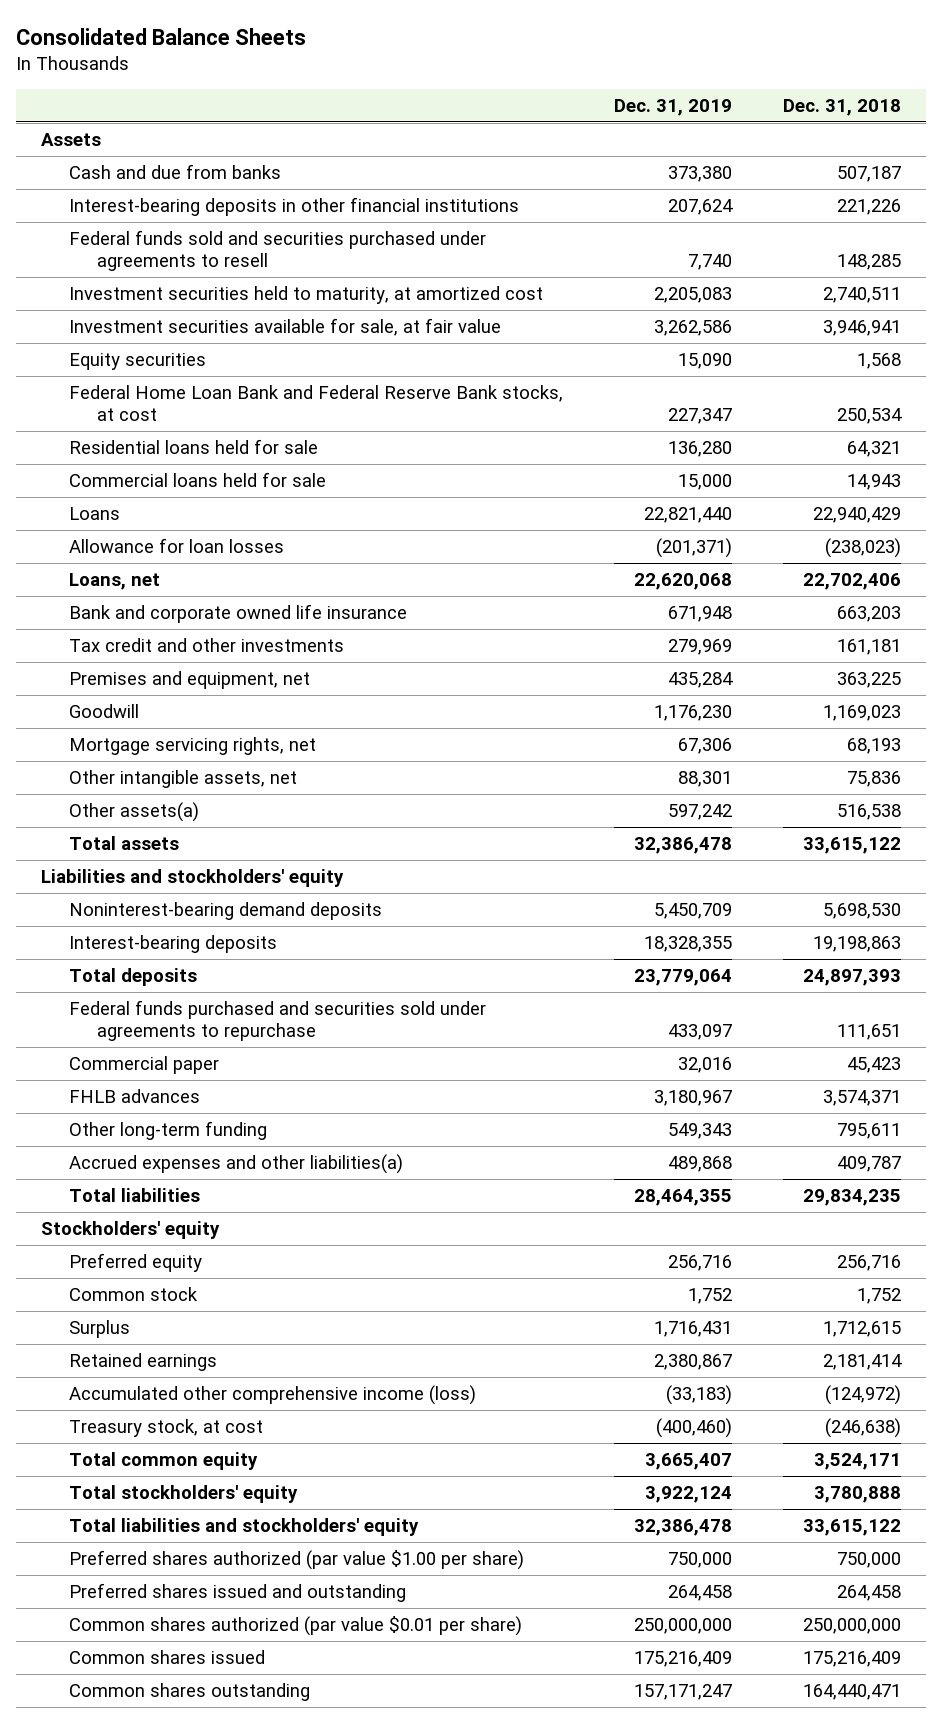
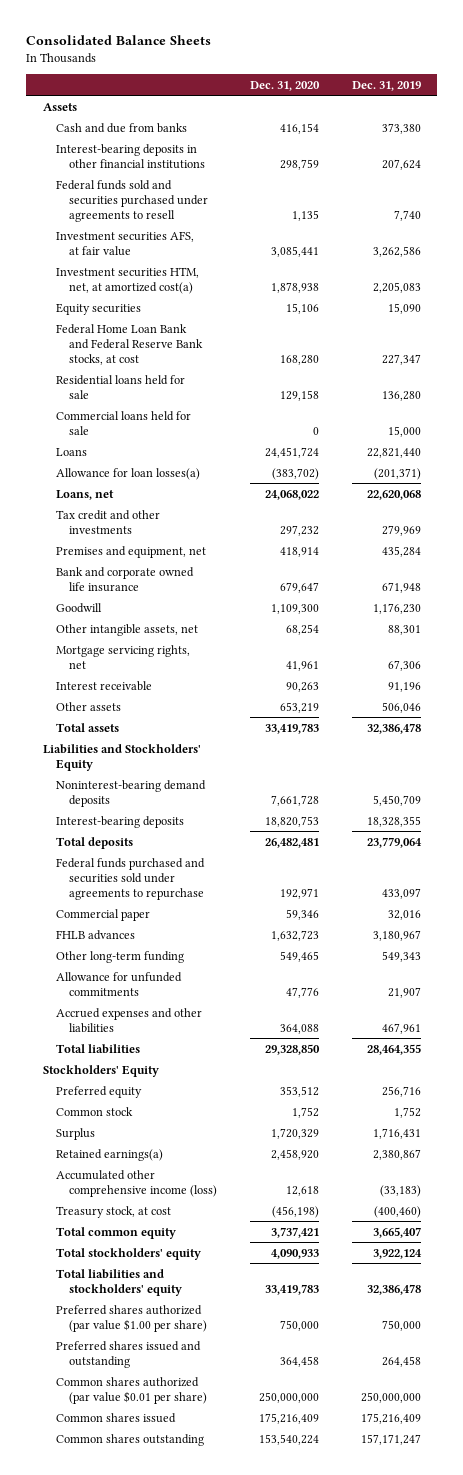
- | Dec. 31, 2019 | Dec. 31, 2018
+ | Dec. 31, 2020 | Dec. 31, 2019
- Investment securities held to maturity, at amortized cost | 2,205,083 | 2,740,511
- Investment securities available for sale, at fair value | 3,262,586 | 3,946,941
+ Investment securities AFS, at fair value | 3,085,441 | 3,262,586
+ Investment securities HTM, net, at amortized cost(a) | 1,878,938 | 2,205,083
- Allowance for loan losses | (201,371) | (238,023)
+ Allowance for loan losses(a) | (383,702) | (201,371)
moved down: Bank and corporate owned life insurance | 679,647 | 671,948
- Other assets(a) | 597,242 | 516,538
moved down: Mortgage servicing rights, net | 41,961 | 67,306
+ Interest receivable | 90,263 | 91,196
+ Other assets | 653,219 | 506,046
- Liabilities and stockholders' equity
+ Liabilities and Stockholders' Equity
- Accrued expenses and other liabilities(a) | 489,868 | 409,787
+ Allowance for unfunded commitments | 47,776 | 21,907
+ Accrued expenses and other liabilities | 364,088 | 467,961
- Stockholders' equity
+ Stockholders' Equity
- Retained earnings | 2,380,867 | 2,181,414
+ Retained earnings(a) | 2,458,920 | 2,380,867

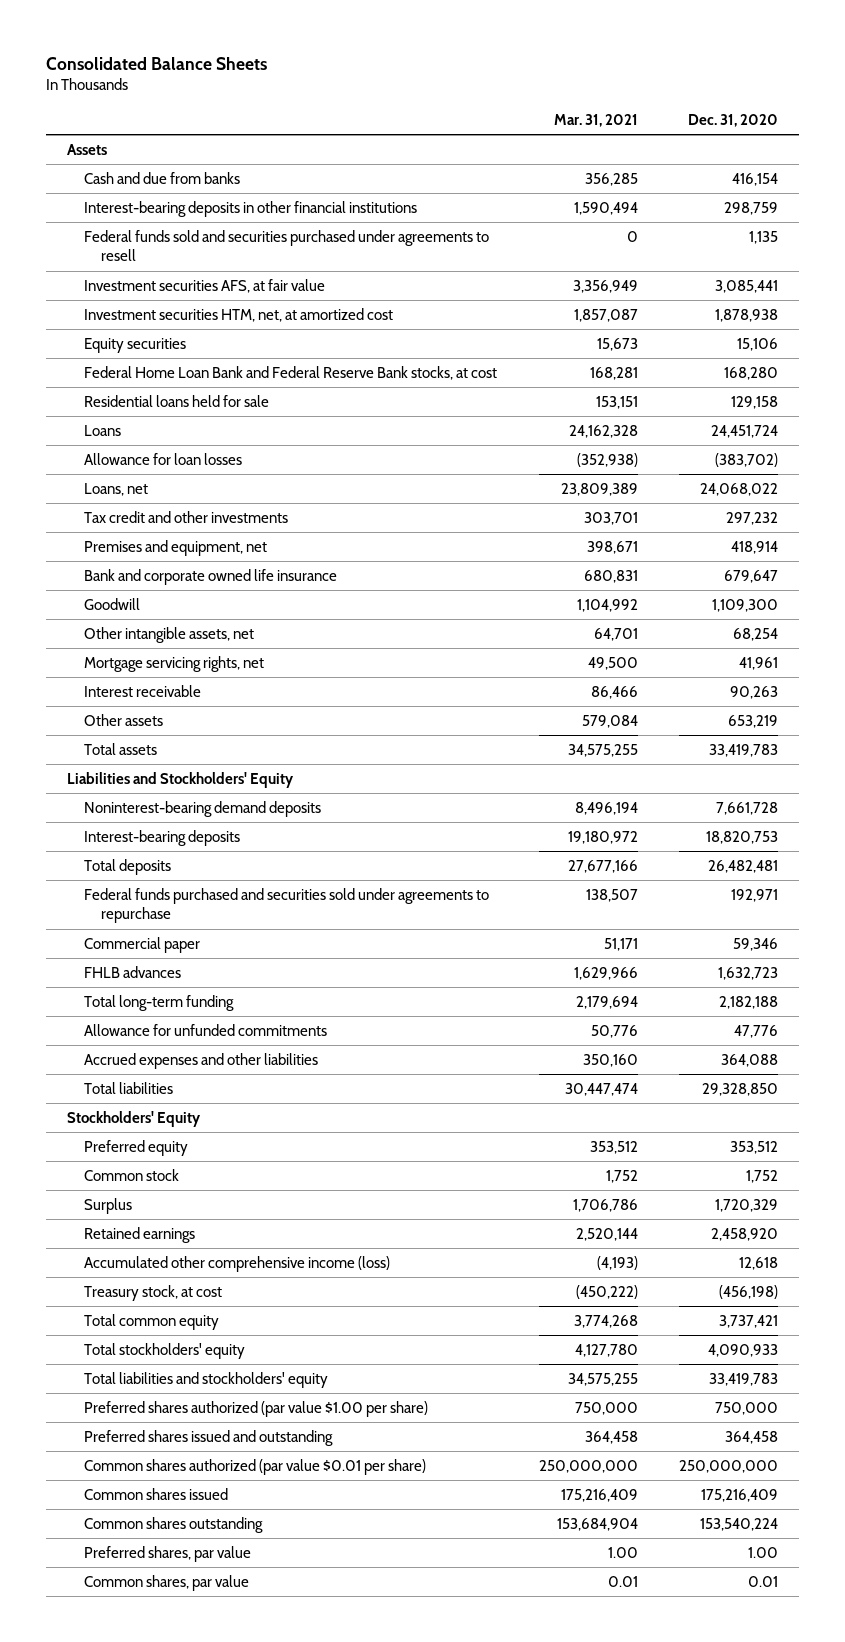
- | Dec. 31, 2020 | Dec. 31, 2019
+ | Mar. 31, 2021 | Dec. 31, 2020
- Investment securities HTM, net, at amortized cost(a) | 1,878,938 | 2,205,083
+ Investment securities HTM, net, at amortized cost | 1,857,087 | 1,878,938
- Commercial loans held for sale | 0 | 15,000
- Allowance for loan losses(a) | (383,702) | (201,371)
+ Allowance for loan losses | (352,938) | (383,702)
- Other long-term funding | 549,465 | 549,343
+ Total long-term funding | 2,179,694 | 2,182,188
- Retained earnings(a) | 2,458,920 | 2,380,867
+ Retained earnings | 2,520,144 | 2,458,920
+ Preferred shares, par value | 1.00 | 1.00
+ Common shares, par value | 0.01 | 0.01

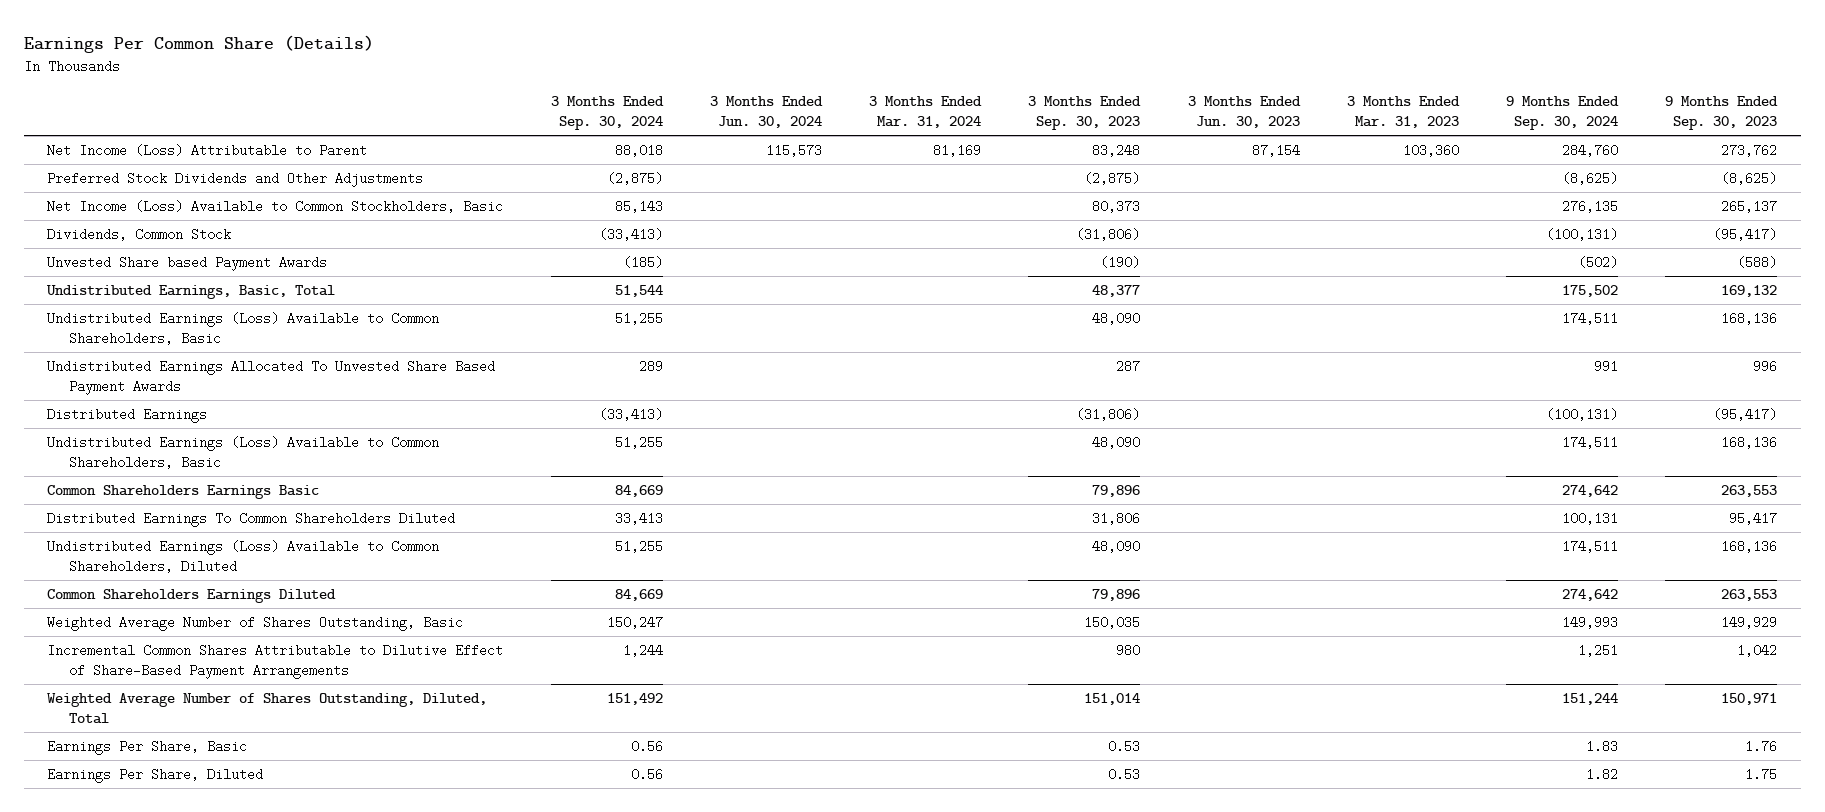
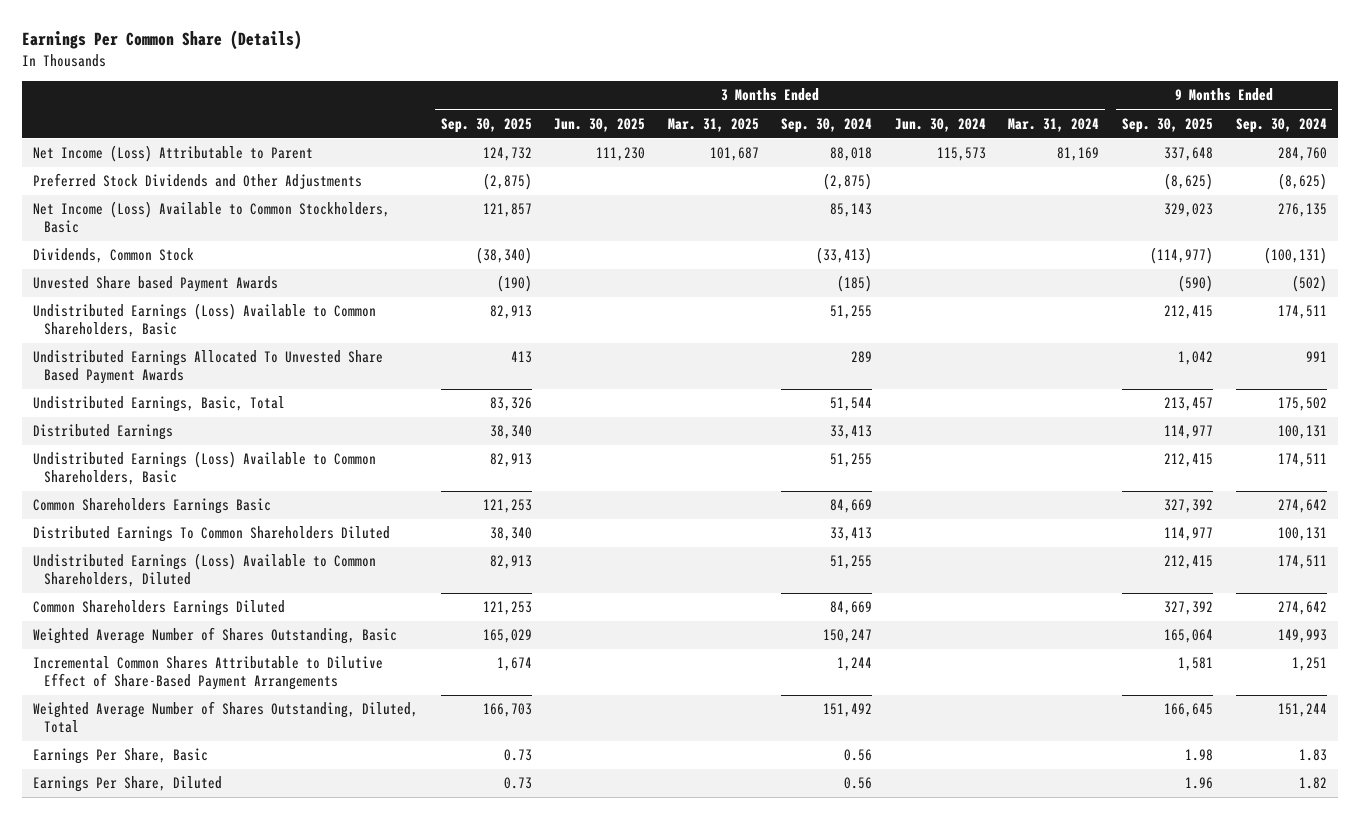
- | 3 Months Ended Sep. 30, 2024 | 3 Months Ended Jun. 30, 2024 | 3 Months Ended Mar. 31, 2024 | 3 Months Ended Sep. 30, 2023 | 3 Months Ended Jun. 30, 2023 | 3 Months Ended Mar. 31, 2023 | 9 Months Ended Sep. 30, 2024 | 9 Months Ended Sep. 30, 2023
+ | 3 Months Ended Sep. 30, 2025 | 3 Months Ended Jun. 30, 2025 | 3 Months Ended Mar. 31, 2025 | 3 Months Ended Sep. 30, 2024 | 3 Months Ended Jun. 30, 2024 | 3 Months Ended Mar. 31, 2024 | 9 Months Ended Sep. 30, 2025 | 9 Months Ended Sep. 30, 2024
- Distributed Earnings | (33,413) | | | (31,806) | | | (100,131) | (95,417)
moved down: Undistributed Earnings, Basic, Total | 83,326 | | | 51,544 | | | 213,457 | 175,502
+ Distributed Earnings | 38,340 | | | 33,413 | | | 114,977 | 100,131

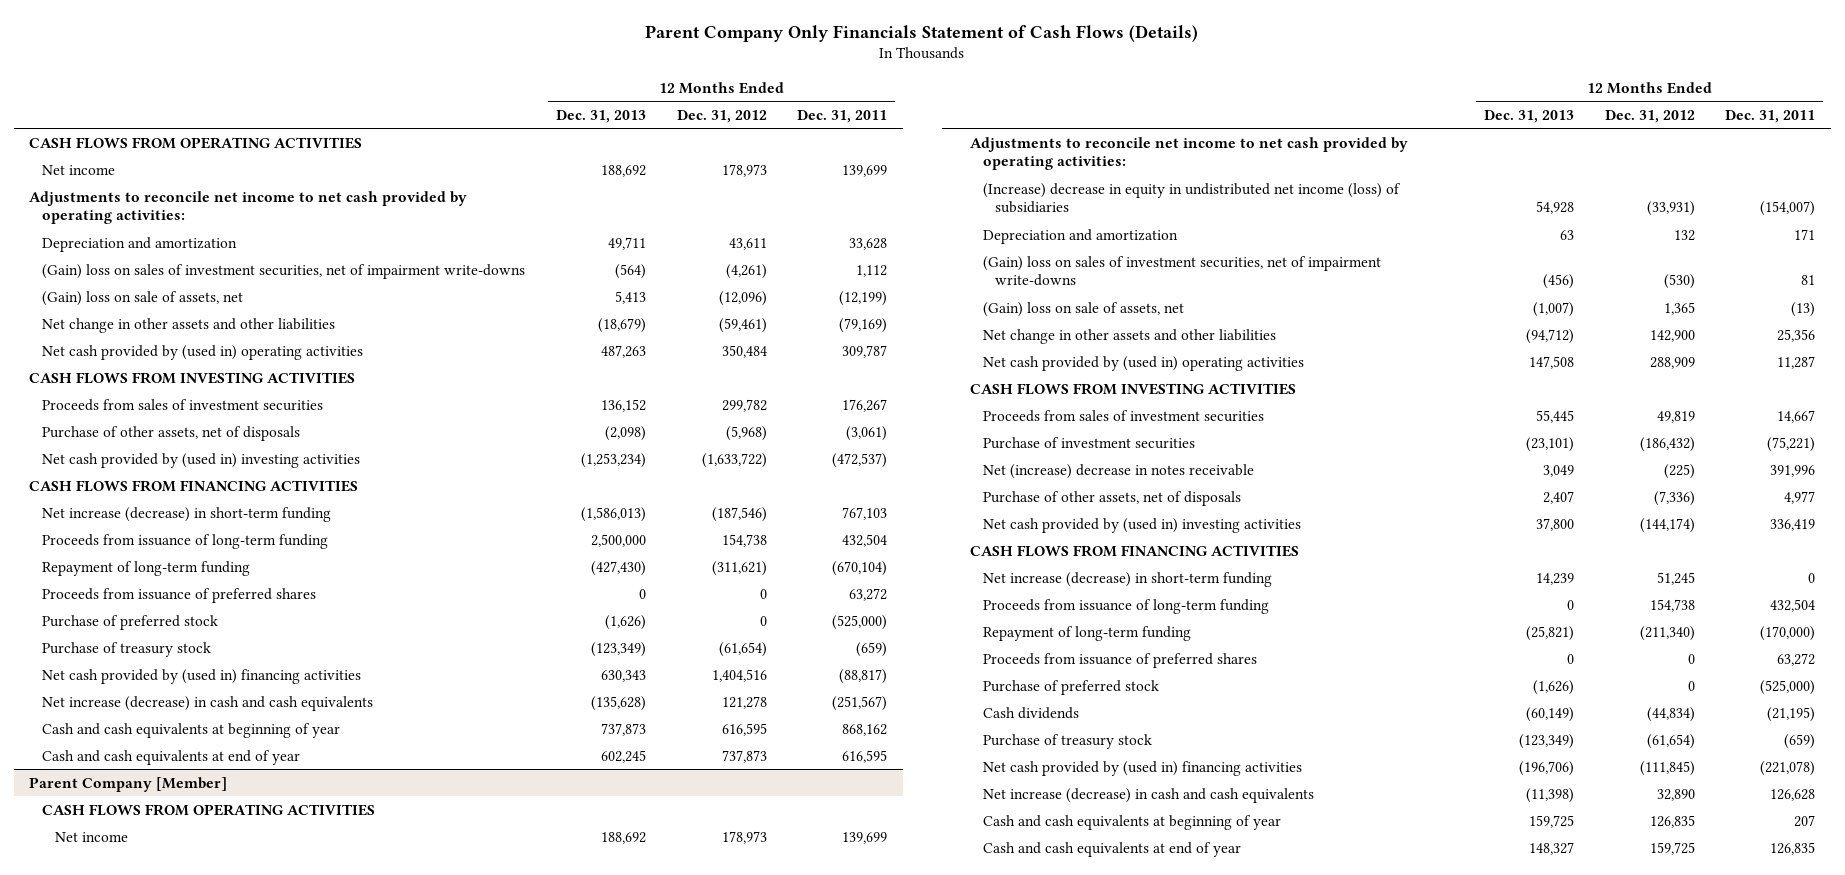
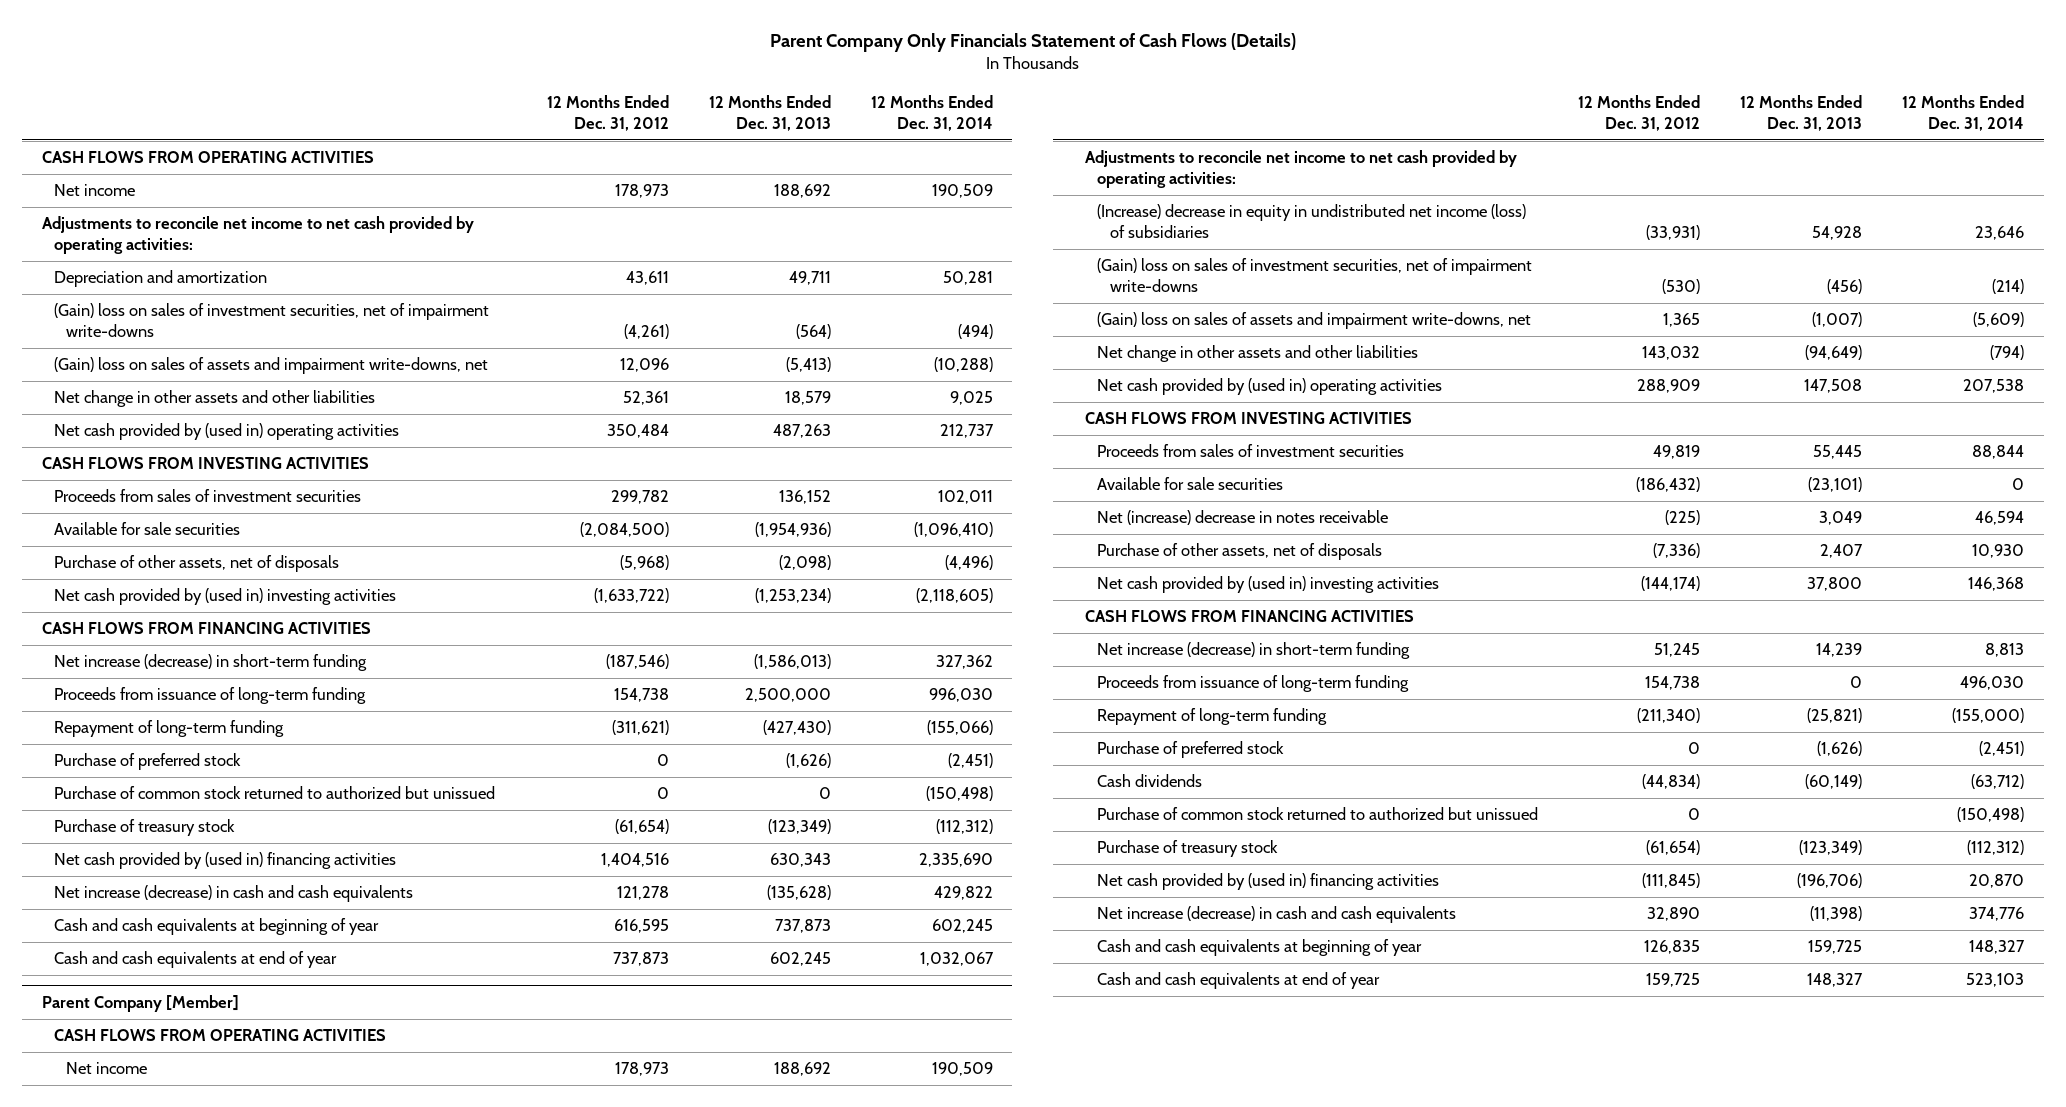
- | 12 Months Ended Dec. 31, 2013 | 12 Months Ended Dec. 31, 2012 | 12 Months Ended Dec. 31, 2011
+ | 12 Months Ended Dec. 31, 2012 | 12 Months Ended Dec. 31, 2013 | 12 Months Ended Dec. 31, 2014
- (Gain) loss on sale of assets, net | 5,413 | (12,096) | (12,199)
- Net change in other assets and other liabilities | (18,679) | (59,461) | (79,169)
+ (Gain) loss on sales of assets and impairment write-downs, net | 12,096 | (5,413) | (10,288)
+ Net change in other assets and other liabilities | 52,361 | 18,579 | 9,025
+ Available for sale securities | (2,084,500) | (1,954,936) | (1,096,410)
- Proceeds from issuance of preferred shares | 0 | 0 | 63,272
+ Purchase of common stock returned to authorized but unissued | 0 | 0 | (150,498)
@ Parent Company [Member]
- Depreciation and amortization | 63 | 132 | 171
- (Gain) loss on sale of assets, net | (1,007) | 1,365 | (13)
- Net change in other assets and other liabilities | (94,712) | 142,900 | 25,356
+ (Gain) loss on sales of assets and impairment write-downs, net | 1,365 | (1,007) | (5,609)
+ Net change in other assets and other liabilities | 143,032 | (94,649) | (794)
- Purchase of investment securities | (23,101) | (186,432) | (75,221)
+ Available for sale securities | (186,432) | (23,101) | 0
- Proceeds from issuance of preferred shares | 0 | 0 | 63,272
+ Purchase of common stock returned to authorized but unissued | 0 | | (150,498)

